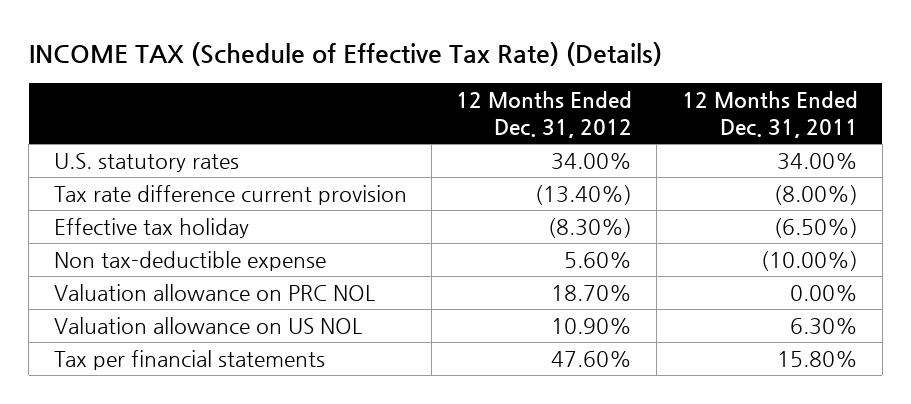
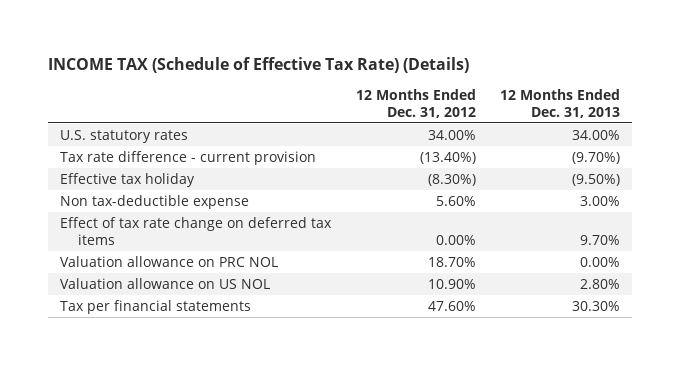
- | 12 Months Ended Dec. 31, 2012 | 12 Months Ended Dec. 31, 2011
+ | 12 Months Ended Dec. 31, 2012 | 12 Months Ended Dec. 31, 2013
- Tax rate difference current provision | (13.40%) | (8.00%)
+ Tax rate difference - current provision | (13.40%) | (9.70%)
+ Effect of tax rate change on deferred tax items | 0.00% | 9.70%

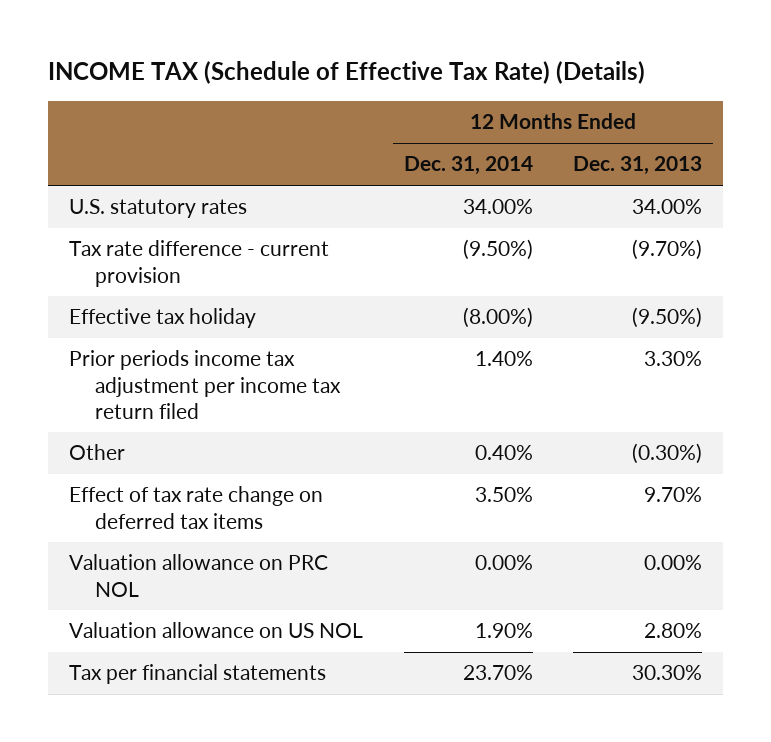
- | 12 Months Ended Dec. 31, 2012 | 12 Months Ended Dec. 31, 2013
+ | 12 Months Ended Dec. 31, 2014 | 12 Months Ended Dec. 31, 2013
- Non tax-deductible expense | 5.60% | 3.00%
+ Prior periods income tax adjustment per income tax return filed | 1.40% | 3.30%
+ Other | 0.40% | (0.30%)

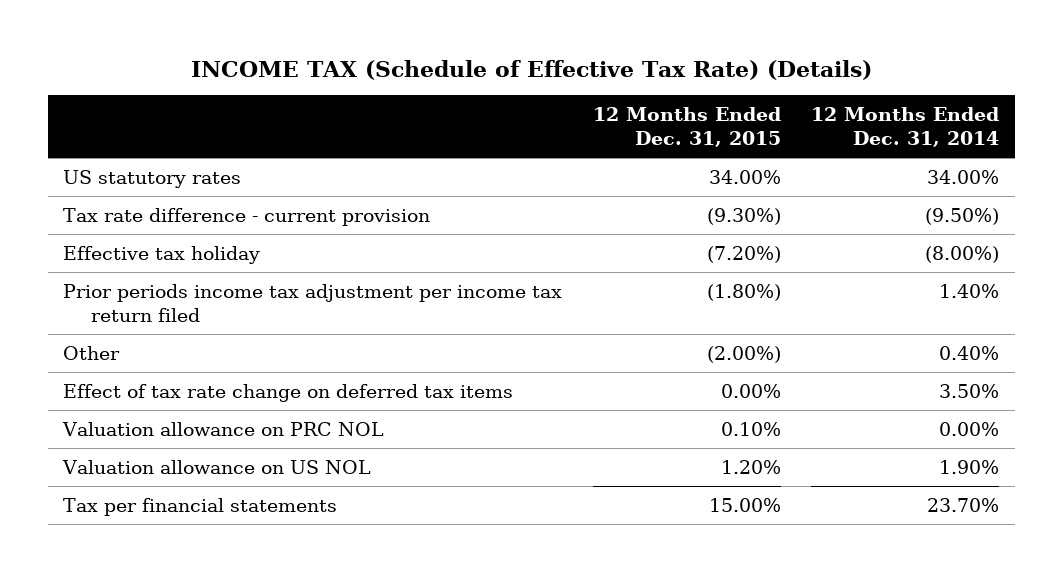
- | 12 Months Ended Dec. 31, 2014 | 12 Months Ended Dec. 31, 2013
+ | 12 Months Ended Dec. 31, 2015 | 12 Months Ended Dec. 31, 2014
- U.S. statutory rates | 34.00% | 34.00%
+ US statutory rates | 34.00% | 34.00%

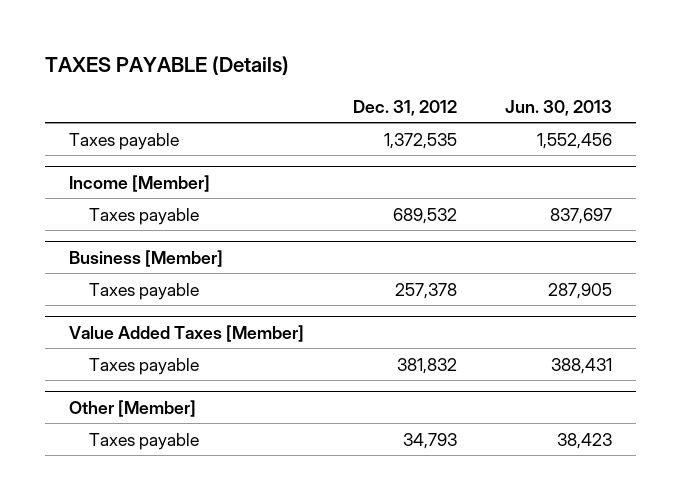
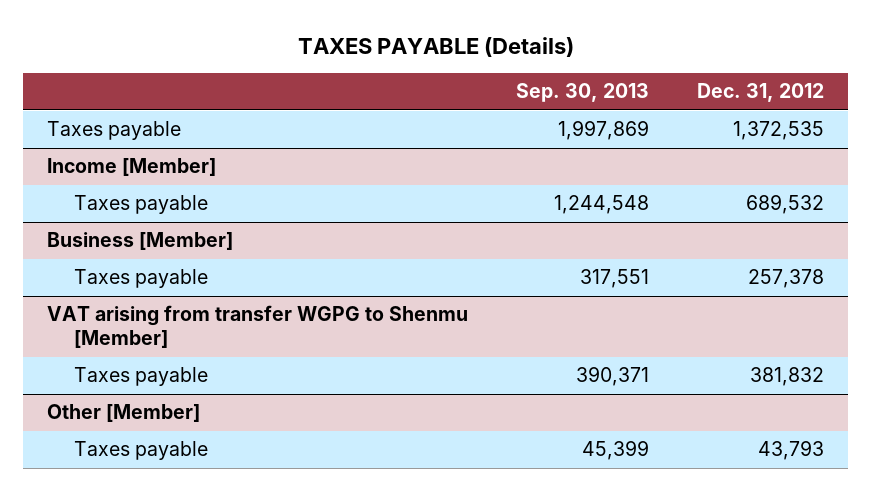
- | Dec. 31, 2012 | Jun. 30, 2013
+ | Sep. 30, 2013 | Dec. 31, 2012
- Value Added Taxes [Member]
+ VAT arising from transfer WGPG to Shenmu [Member]
@ Other [Member]
- Taxes payable | 34,793 | 38,423
+ Taxes payable | 45,399 | 43,793

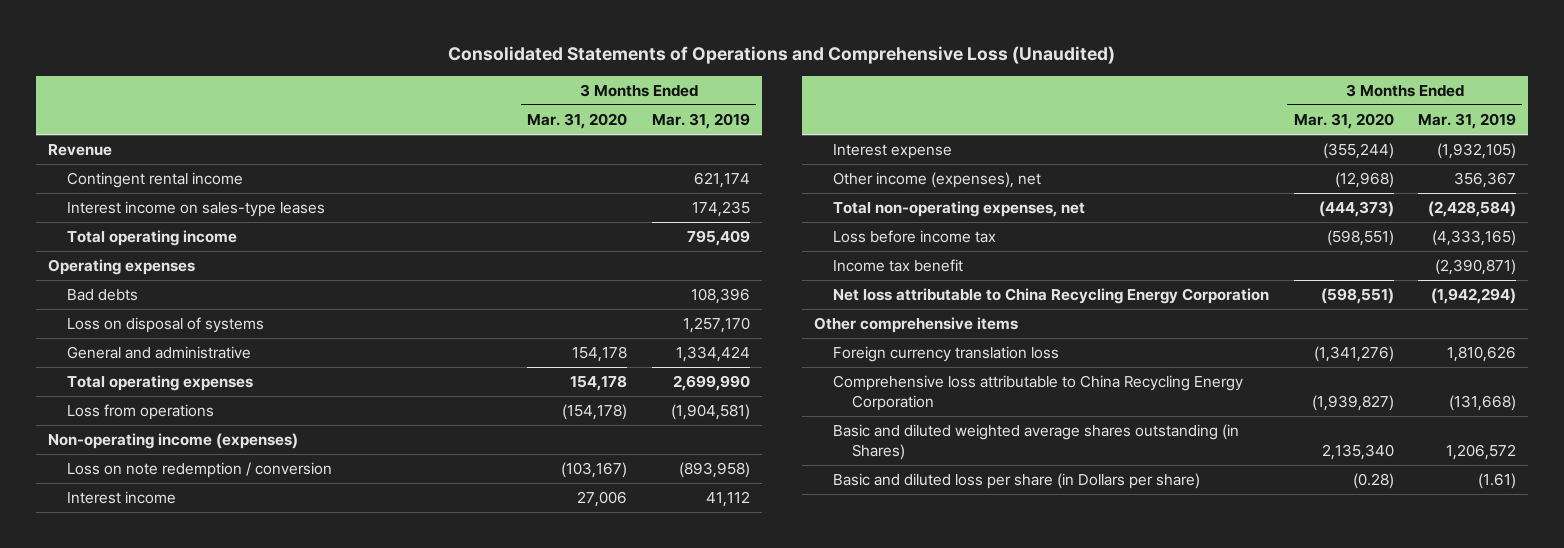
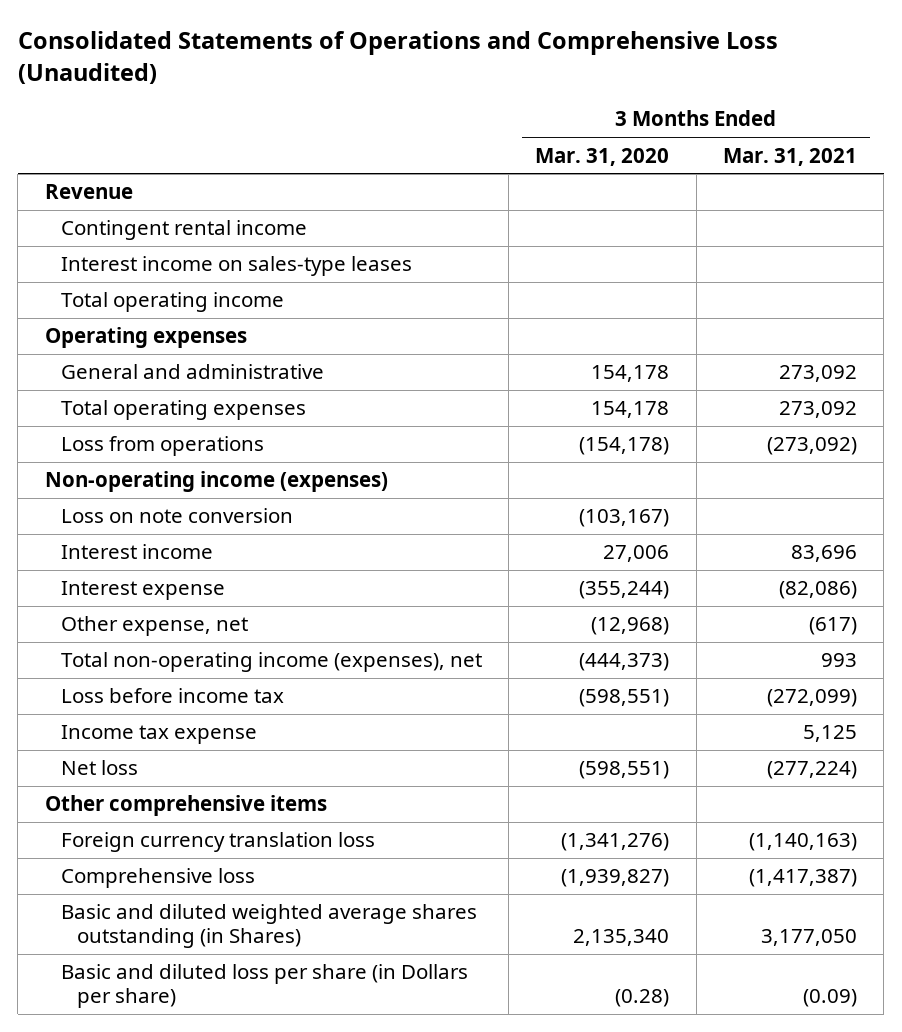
- | 3 Months Ended Mar. 31, 2020 | 3 Months Ended Mar. 31, 2019
+ | 3 Months Ended Mar. 31, 2020 | 3 Months Ended Mar. 31, 2021
- Bad debts | | 108,396
- Loss on disposal of systems | | 1,257,170
- Loss on note redemption / conversion | (103,167) | (893,958)
+ Loss on note conversion | (103,167) |
- Other income (expenses), net | (12,968) | 356,367
- Total non-operating expenses, net | (444,373) | (2,428,584)
+ Other expense, net | (12,968) | (617)
+ Total non-operating income (expenses), net | (444,373) | 993
- Income tax benefit | | (2,390,871)
- Net loss attributable to China Recycling Energy Corporation | (598,551) | (1,942,294)
+ Income tax expense | | 5,125
+ Net loss | (598,551) | (277,224)
- Comprehensive loss attributable to China Recycling Energy Corporation | (1,939,827) | (131,668)
+ Comprehensive loss | (1,939,827) | (1,417,387)

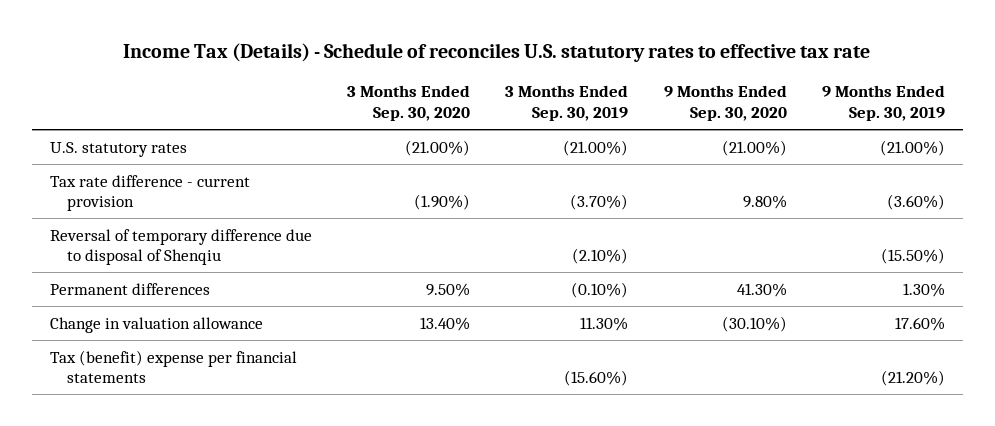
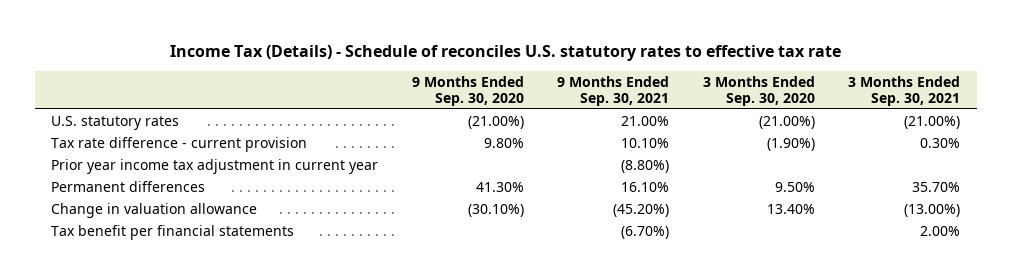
- | 3 Months Ended Sep. 30, 2020 | 3 Months Ended Sep. 30, 2019 | 9 Months Ended Sep. 30, 2020 | 9 Months Ended Sep. 30, 2019
+ | 9 Months Ended Sep. 30, 2020 | 9 Months Ended Sep. 30, 2021 | 3 Months Ended Sep. 30, 2020 | 3 Months Ended Sep. 30, 2021
- Reversal of temporary difference due to disposal of Shenqiu | | (2.10%) | | (15.50%)
+ Prior year income tax adjustment in current year | | (8.80%) | |
- Tax (benefit) expense per financial statements | | (15.60%) | | (21.20%)
+ Tax benefit per financial statements | | (6.70%) | | 2.00%

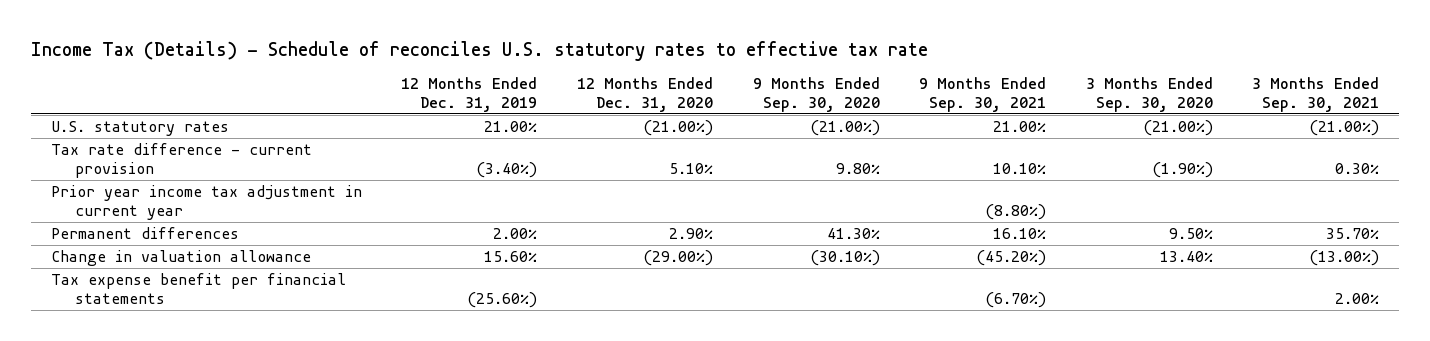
- | 9 Months Ended Sep. 30, 2020 | 9 Months Ended Sep. 30, 2021 | 3 Months Ended Sep. 30, 2020 | 3 Months Ended Sep. 30, 2021
+ | 12 Months Ended Dec. 31, 2019 | 12 Months Ended Dec. 31, 2020 | 9 Months Ended Sep. 30, 2020 | 9 Months Ended Sep. 30, 2021 | 3 Months Ended Sep. 30, 2020 | 3 Months Ended Sep. 30, 2021
- Tax benefit per financial statements | | (6.70%) | | 2.00%
+ Tax expense benefit per financial statements | (25.60%) | | | (6.70%) | | 2.00%

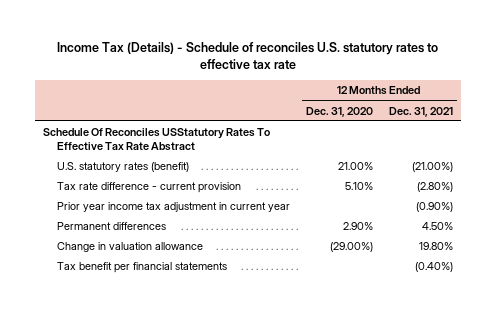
- | 12 Months Ended Dec. 31, 2019 | 12 Months Ended Dec. 31, 2020 | 9 Months Ended Sep. 30, 2020 | 9 Months Ended Sep. 30, 2021 | 3 Months Ended Sep. 30, 2020 | 3 Months Ended Sep. 30, 2021
+ | 12 Months Ended Dec. 31, 2020 | 12 Months Ended Dec. 31, 2021
- U.S. statutory rates | 21.00% | (21.00%) | (21.00%) | 21.00% | (21.00%) | (21.00%)
+ Schedule Of Reconciles USStatutory Rates To Effective Tax Rate Abstract
+ U.S. statutory rates (benefit) | 21.00% | (21.00%)
- Tax expense benefit per financial statements | (25.60%) | | | (6.70%) | | 2.00%
+ Tax benefit per financial statements | | (0.40%)

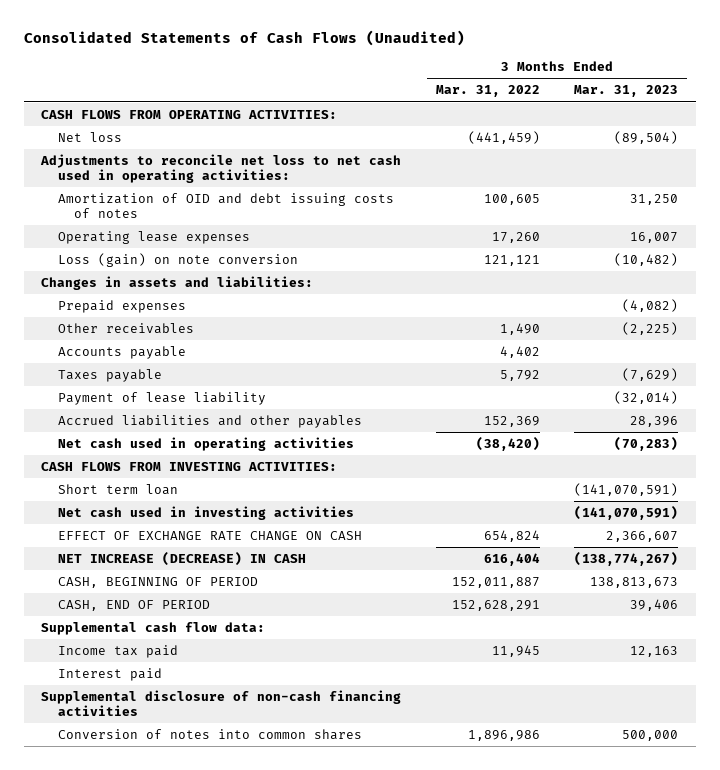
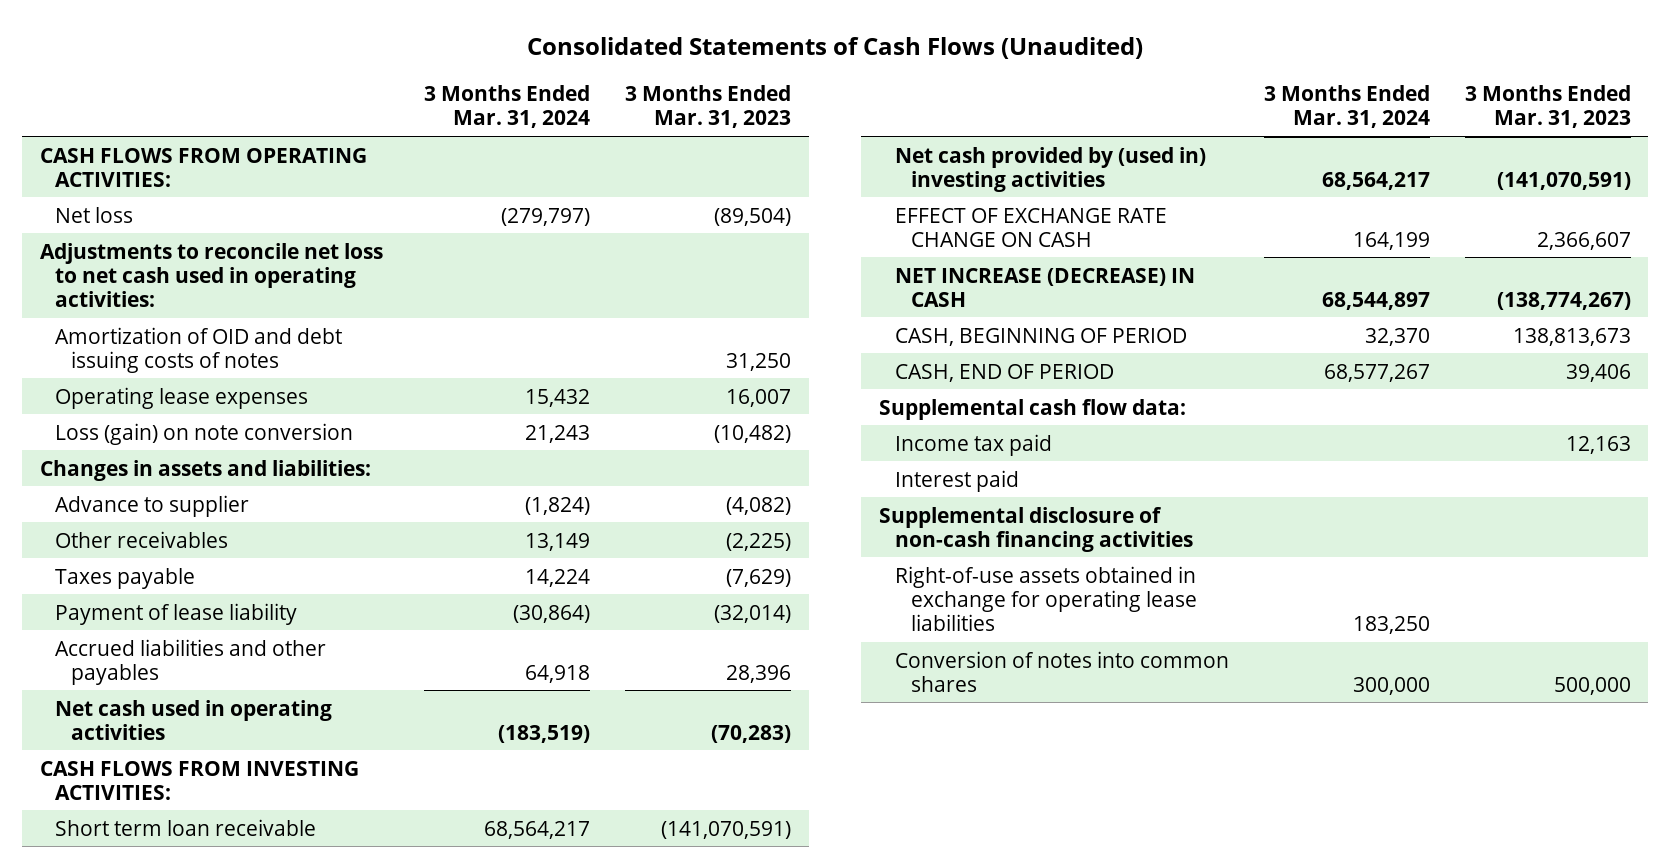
- | 3 Months Ended Mar. 31, 2022 | 3 Months Ended Mar. 31, 2023
+ | 3 Months Ended Mar. 31, 2024 | 3 Months Ended Mar. 31, 2023
- Prepaid expenses | | (4,082)
+ Advance to supplier | (1,824) | (4,082)
- Accounts payable | 4,402 |
- Short term loan | | (141,070,591)
- Net cash used in investing activities | | (141,070,591)
+ Short term loan receivable | 68,564,217 | (141,070,591)
+ Net cash provided by (used in) investing activities | 68,564,217 | (141,070,591)
+ Right-of-use assets obtained in exchange for operating lease liabilities | 183,250 |

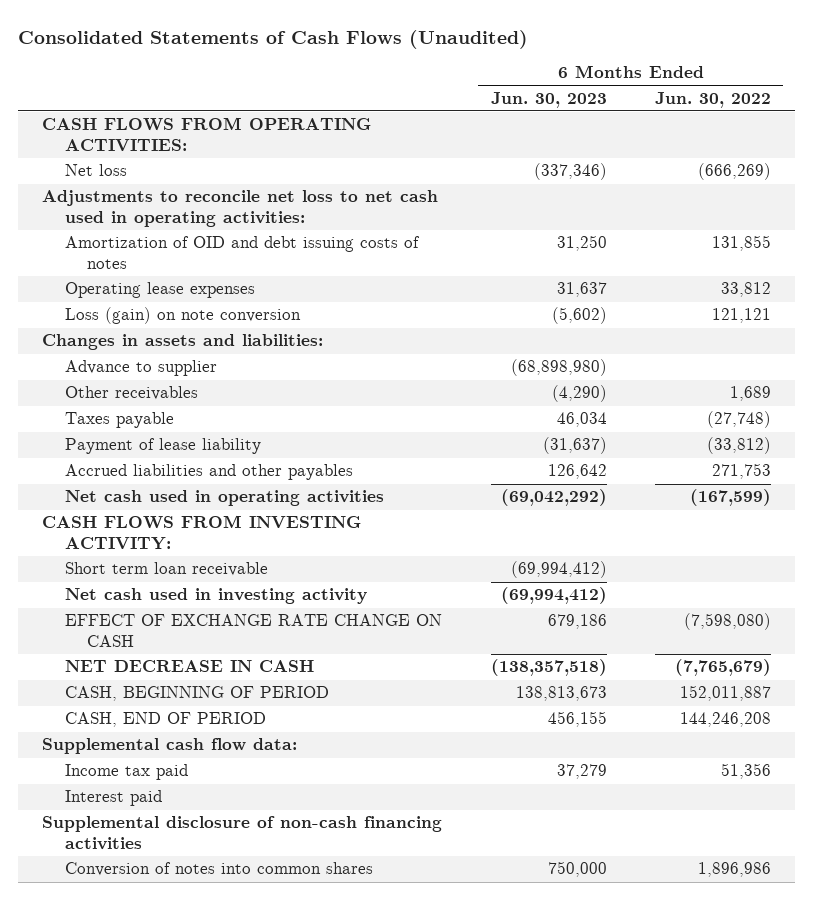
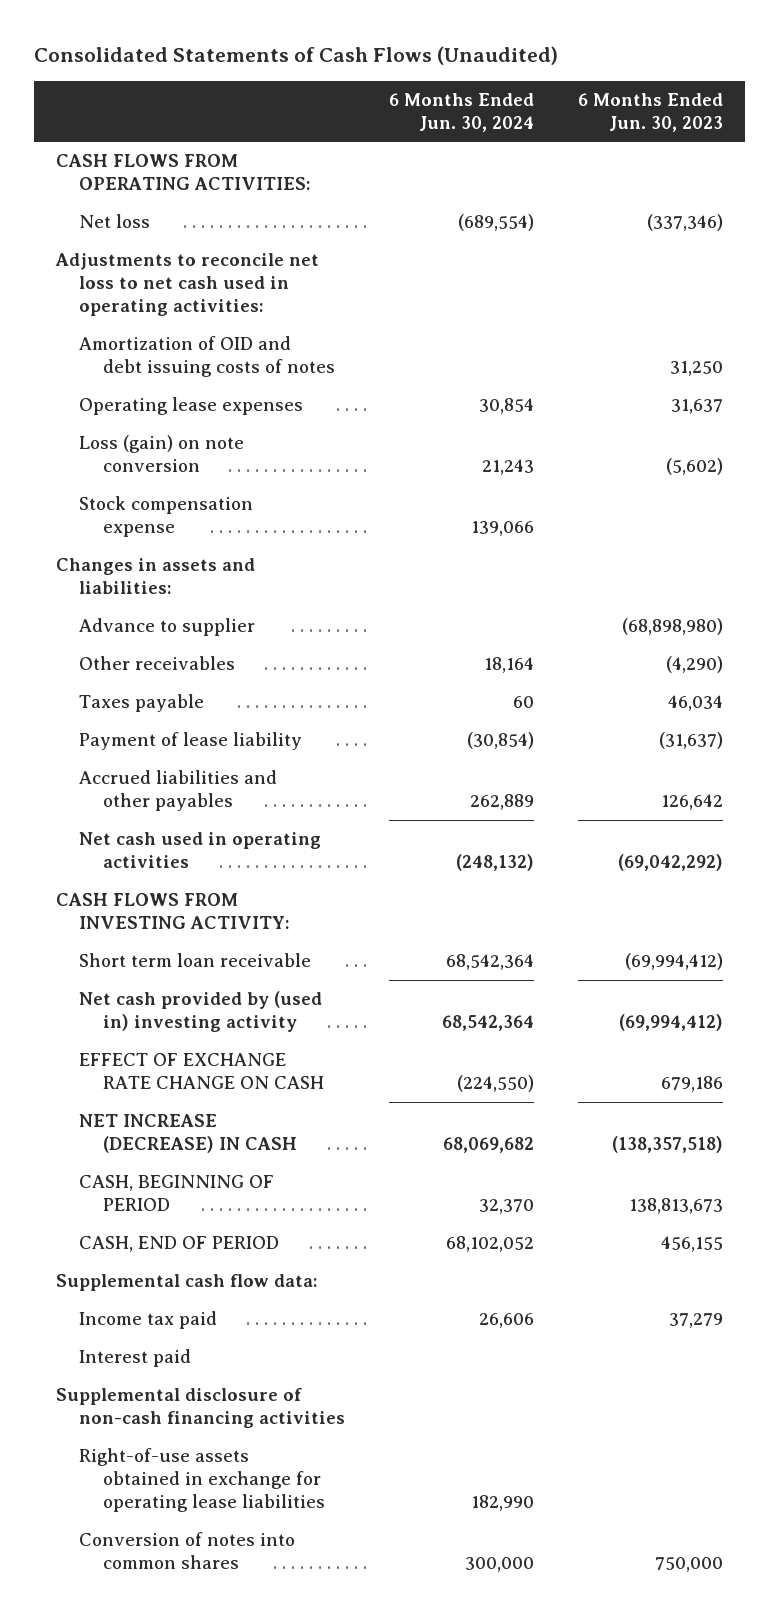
- | 6 Months Ended Jun. 30, 2023 | 6 Months Ended Jun. 30, 2022
+ | 6 Months Ended Jun. 30, 2024 | 6 Months Ended Jun. 30, 2023
+ Stock compensation expense | 139,066 |
- Net cash used in investing activity | (69,994,412) |
+ Net cash provided by (used in) investing activity | 68,542,364 | (69,994,412)
- NET DECREASE IN CASH | (138,357,518) | (7,765,679)
+ NET INCREASE (DECREASE) IN CASH | 68,069,682 | (138,357,518)
+ Right-of-use assets obtained in exchange for operating lease liabilities | 182,990 |

